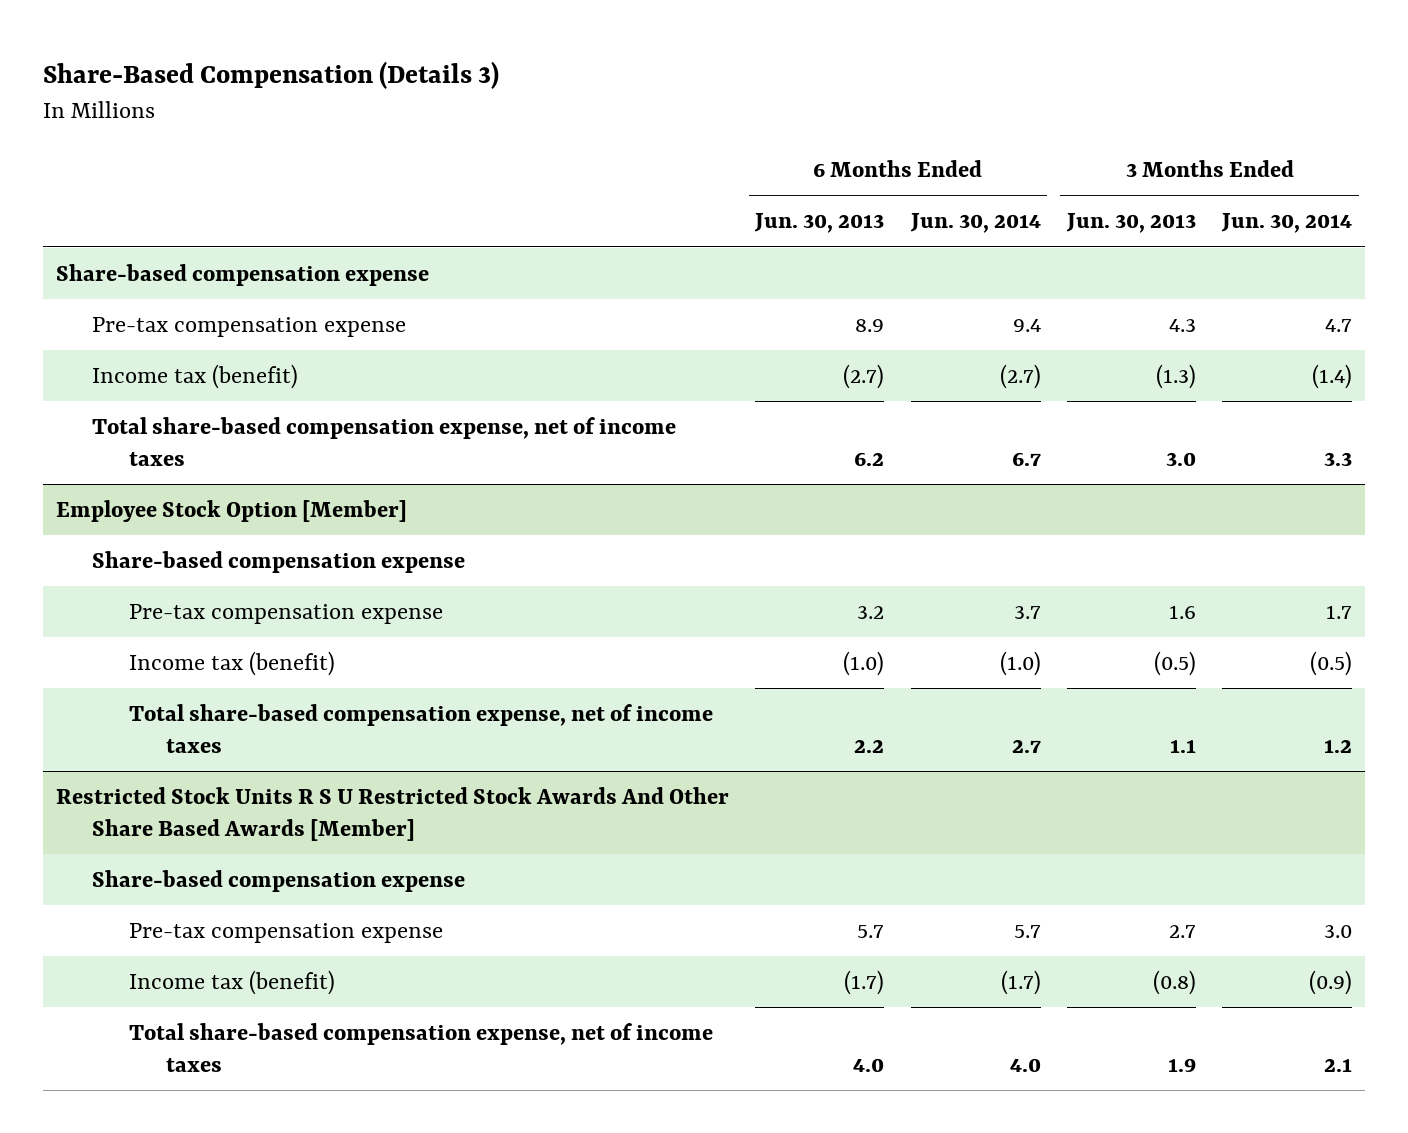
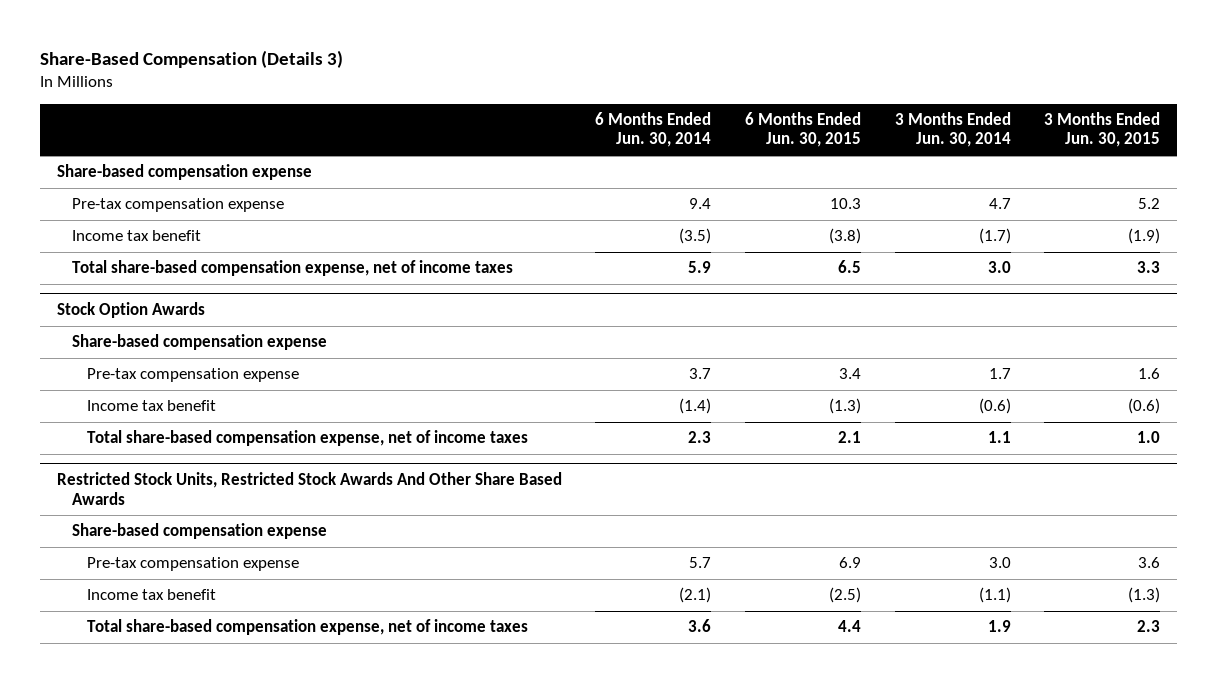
- | 6 Months Ended Jun. 30, 2013 | 6 Months Ended Jun. 30, 2014 | 3 Months Ended Jun. 30, 2013 | 3 Months Ended Jun. 30, 2014
+ | 6 Months Ended Jun. 30, 2014 | 6 Months Ended Jun. 30, 2015 | 3 Months Ended Jun. 30, 2014 | 3 Months Ended Jun. 30, 2015
- Income tax (benefit) | (2.7) | (2.7) | (1.3) | (1.4)
- Total share-based compensation expense, net of income taxes | 6.2 | 6.7 | 3.0 | 3.3
- Employee Stock Option [Member]
+ Income tax benefit | (3.5) | (3.8) | (1.7) | (1.9)
+ Total share-based compensation expense, net of income taxes | 5.9 | 6.5 | 3.0 | 3.3
+ Stock Option Awards
- Income tax (benefit) | (1.0) | (1.0) | (0.5) | (0.5)
- Total share-based compensation expense, net of income taxes | 2.2 | 2.7 | 1.1 | 1.2
- Restricted Stock Units R S U Restricted Stock Awards And Other Share Based Awards [Member]
+ Income tax benefit | (1.4) | (1.3) | (0.6) | (0.6)
+ Total share-based compensation expense, net of income taxes | 2.3 | 2.1 | 1.1 | 1.0
+ Restricted Stock Units, Restricted Stock Awards And Other Share Based Awards
- Income tax (benefit) | (1.7) | (1.7) | (0.8) | (0.9)
- Total share-based compensation expense, net of income taxes | 4.0 | 4.0 | 1.9 | 2.1
+ Income tax benefit | (2.1) | (2.5) | (1.1) | (1.3)
+ Total share-based compensation expense, net of income taxes | 3.6 | 4.4 | 1.9 | 2.3

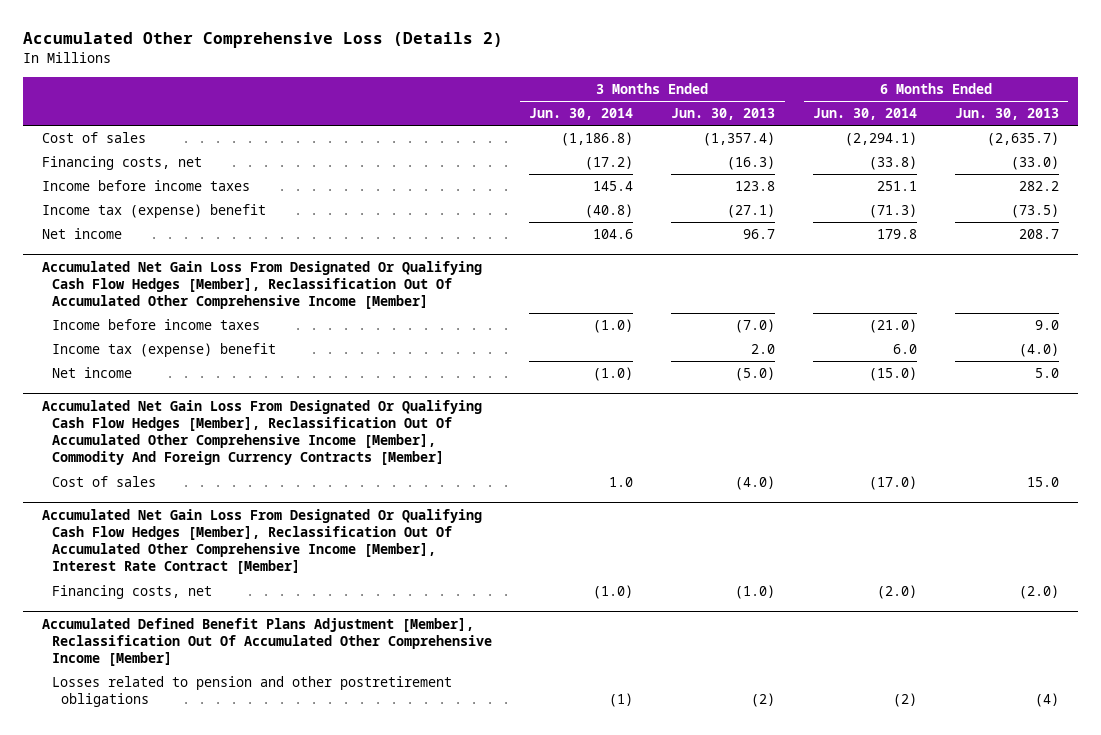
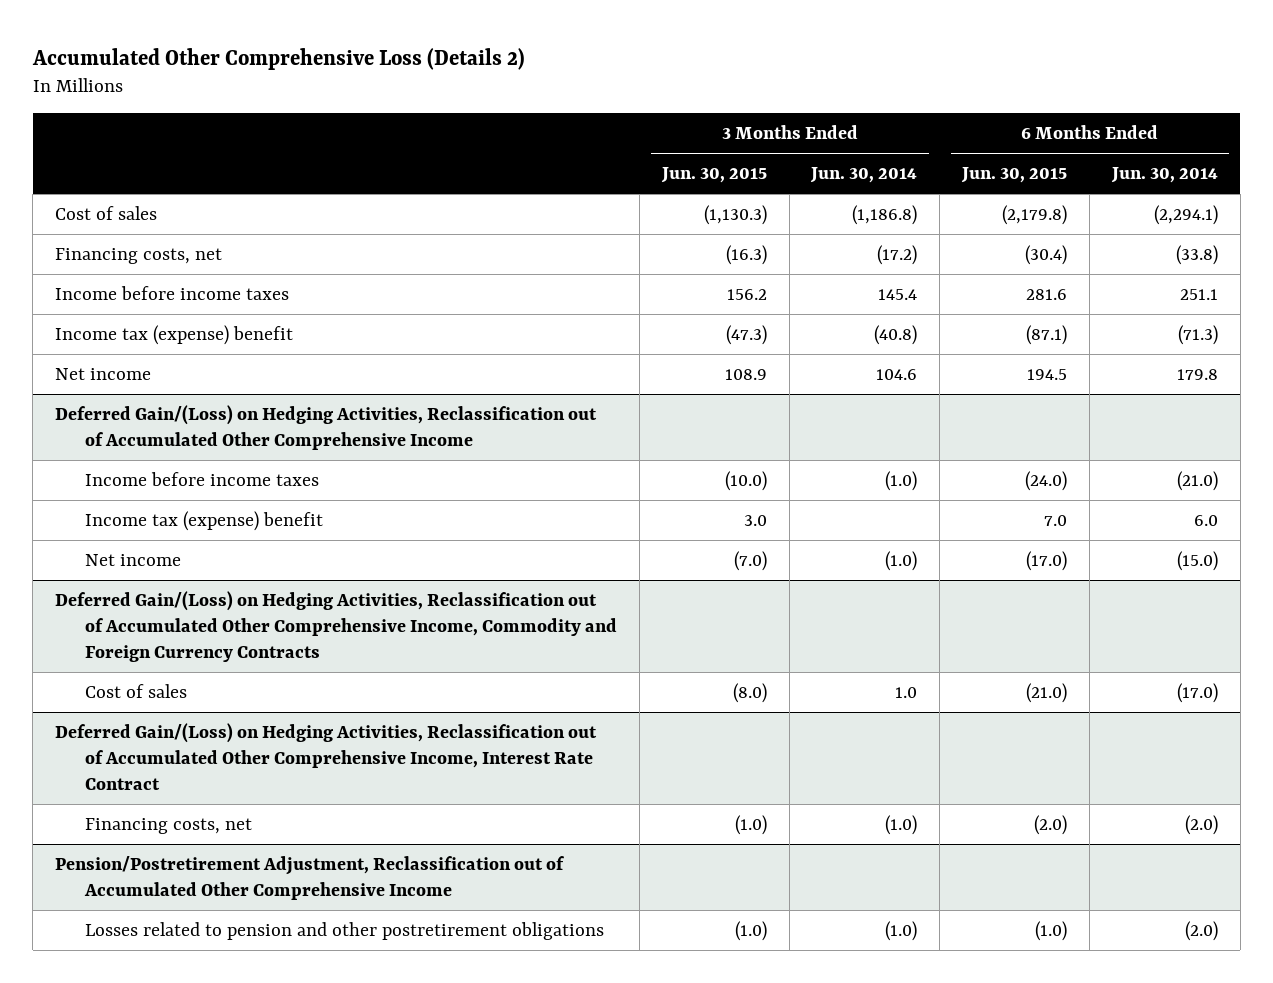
- | 3 Months Ended Jun. 30, 2014 | 3 Months Ended Jun. 30, 2013 | 6 Months Ended Jun. 30, 2014 | 6 Months Ended Jun. 30, 2013
+ | 3 Months Ended Jun. 30, 2015 | 3 Months Ended Jun. 30, 2014 | 6 Months Ended Jun. 30, 2015 | 6 Months Ended Jun. 30, 2014
- Accumulated Net Gain Loss From Designated Or Qualifying Cash Flow Hedges [Member], Reclassification Out Of Accumulated Other Comprehensive Income [Member]
+ Deferred Gain/(Loss) on Hedging Activities, Reclassification out of Accumulated Other Comprehensive Income
- Accumulated Net Gain Loss From Designated Or Qualifying Cash Flow Hedges [Member], Reclassification Out Of Accumulated Other Comprehensive Income [Member], Commodity And Foreign Currency Contracts [Member]
+ Deferred Gain/(Loss) on Hedging Activities, Reclassification out of Accumulated Other Comprehensive Income, Commodity and Foreign Currency Contracts
- Accumulated Net Gain Loss From Designated Or Qualifying Cash Flow Hedges [Member], Reclassification Out Of Accumulated Other Comprehensive Income [Member], Interest Rate Contract [Member]
+ Deferred Gain/(Loss) on Hedging Activities, Reclassification out of Accumulated Other Comprehensive Income, Interest Rate Contract
- Accumulated Defined Benefit Plans Adjustment [Member], Reclassification Out Of Accumulated Other Comprehensive Income [Member]
- Losses related to pension and other postretirement obligations | (1) | (2) | (2) | (4)
+ Pension/Postretirement Adjustment, Reclassification out of Accumulated Other Comprehensive Income
+ Losses related to pension and other postretirement obligations | (1.0) | (1.0) | (1.0) | (2.0)

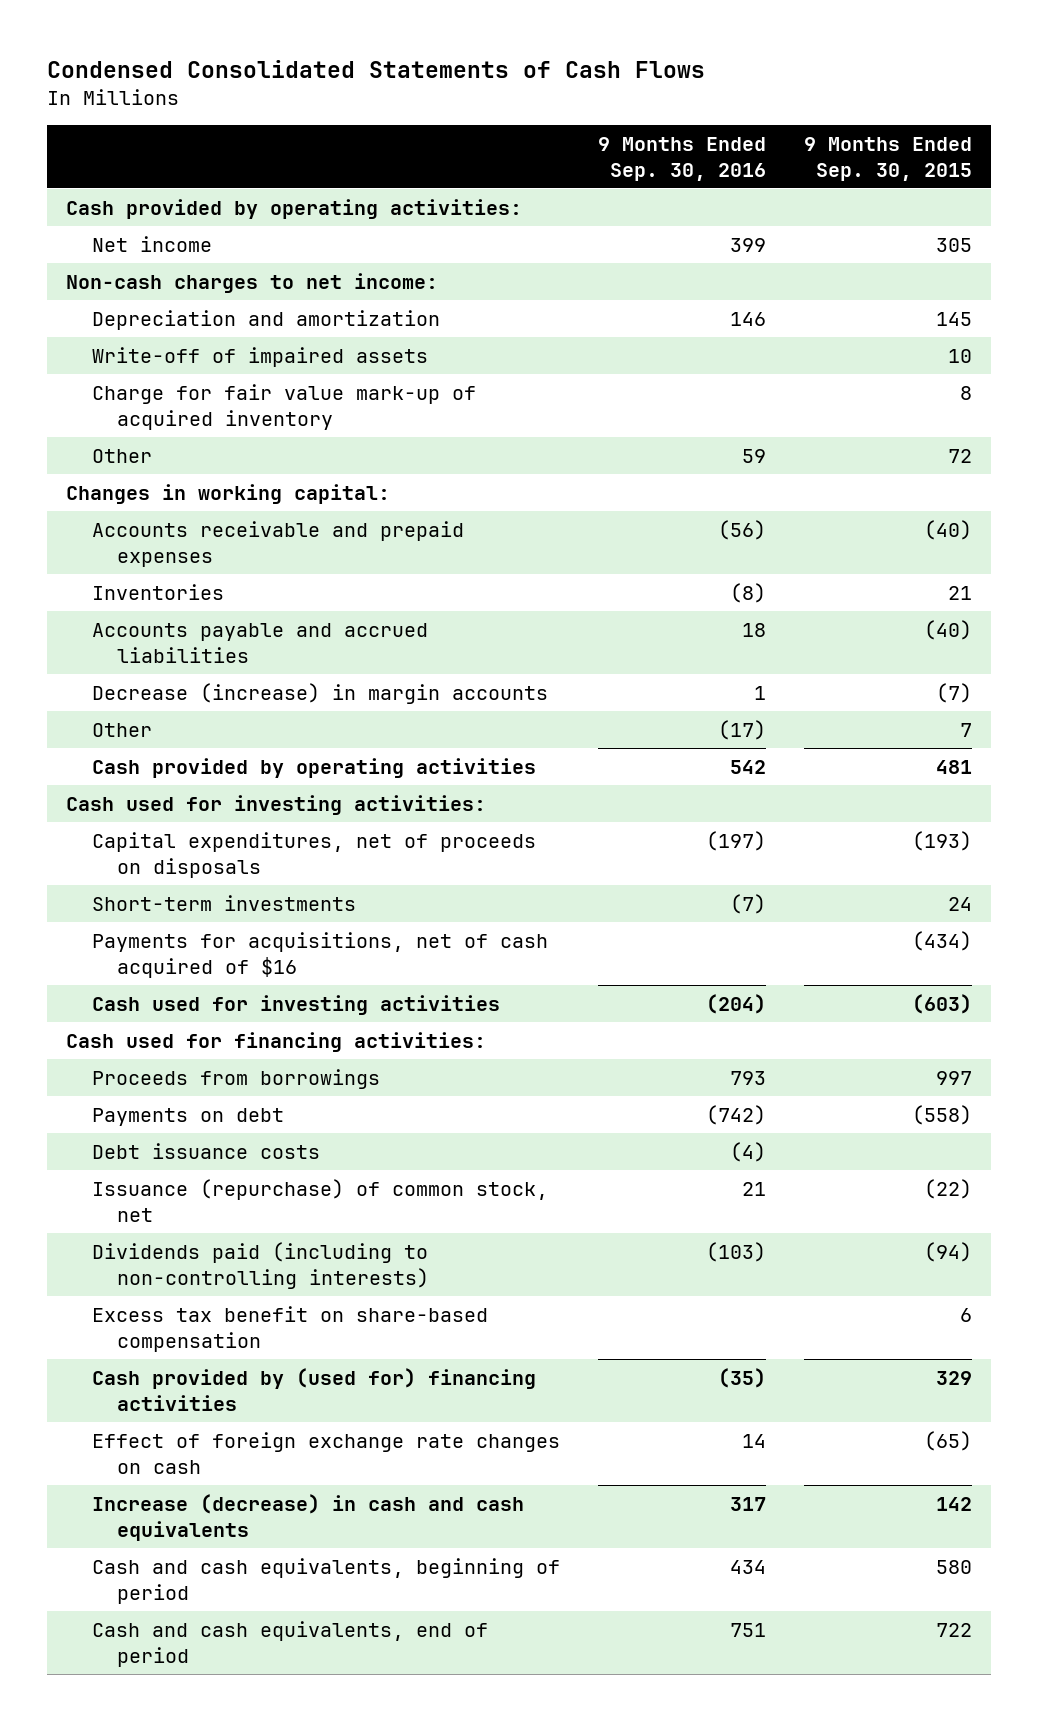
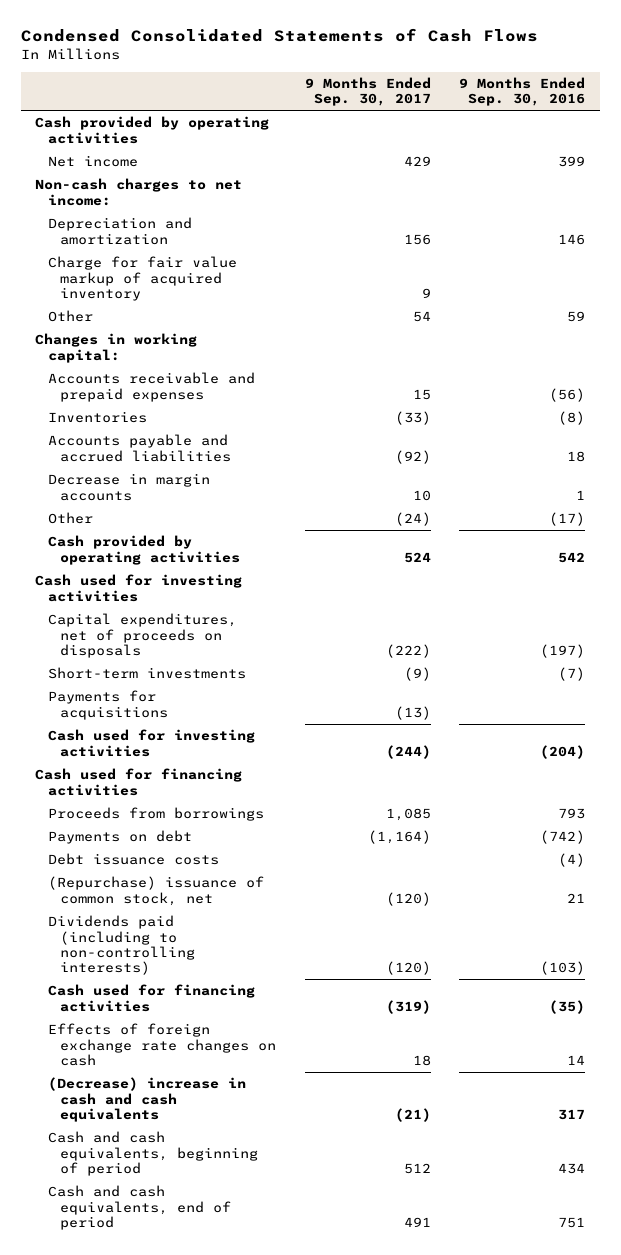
- | 9 Months Ended Sep. 30, 2016 | 9 Months Ended Sep. 30, 2015
+ | 9 Months Ended Sep. 30, 2017 | 9 Months Ended Sep. 30, 2016
- Cash provided by operating activities:
+ Cash provided by operating activities
- Write-off of impaired assets | | 10
- Charge for fair value mark-up of acquired inventory | | 8
+ Charge for fair value markup of acquired inventory | 9 |
- Decrease (increase) in margin accounts | 1 | (7)
+ Decrease in margin accounts | 10 | 1
- Cash used for investing activities:
+ Cash used for investing activities
- Payments for acquisitions, net of cash acquired of $16 | | (434)
+ Payments for acquisitions | (13) |
- Cash used for financing activities:
+ Cash used for financing activities
- Issuance (repurchase) of common stock, net | 21 | (22)
+ (Repurchase) issuance of common stock, net | (120) | 21
- Excess tax benefit on share-based compensation | | 6
- Cash provided by (used for) financing activities | (35) | 329
- Effect of foreign exchange rate changes on cash | 14 | (65)
- Increase (decrease) in cash and cash equivalents | 317 | 142
+ Cash used for financing activities | (319) | (35)
+ Effects of foreign exchange rate changes on cash | 18 | 14
+ (Decrease) increase in cash and cash equivalents | (21) | 317

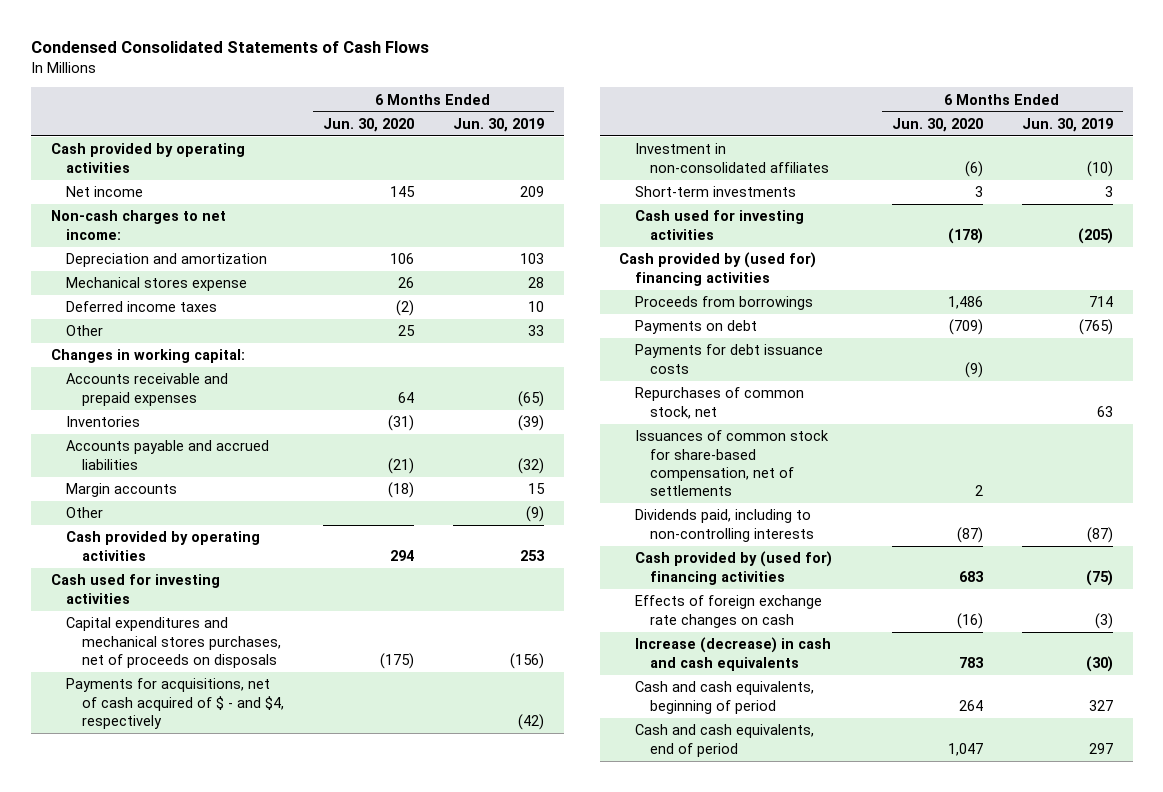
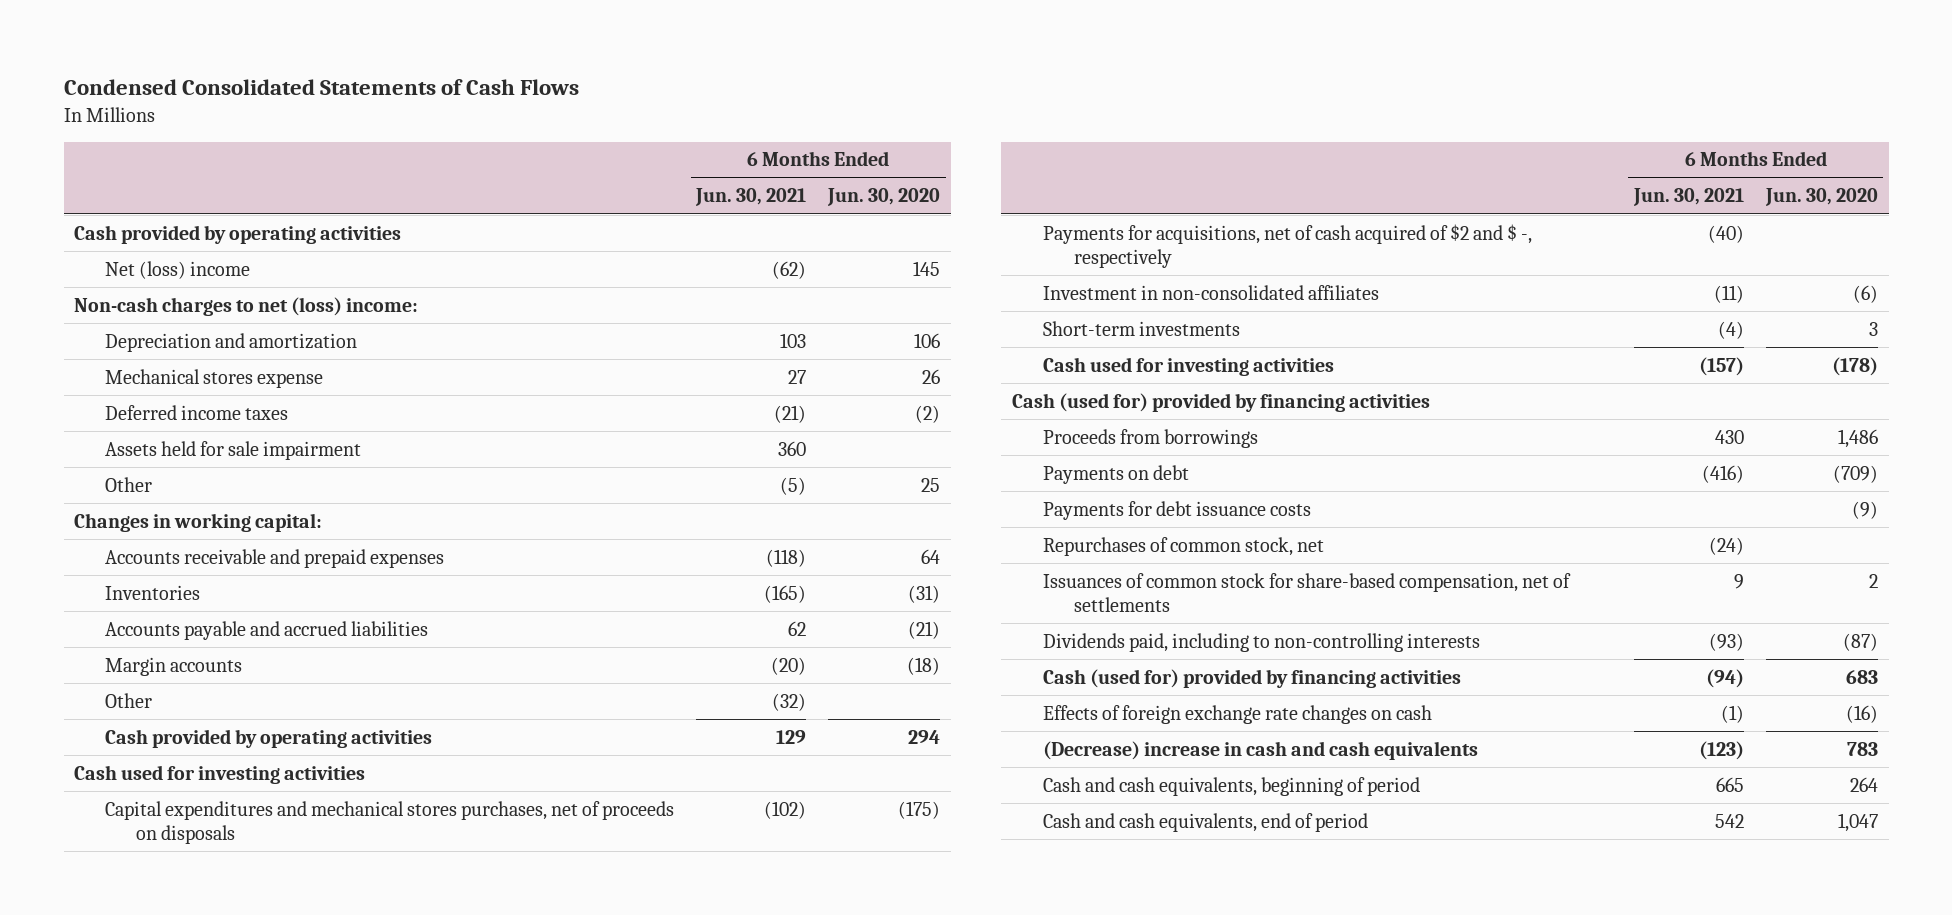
- | 6 Months Ended Jun. 30, 2020 | 6 Months Ended Jun. 30, 2019
+ | 6 Months Ended Jun. 30, 2021 | 6 Months Ended Jun. 30, 2020
- Net income | 145 | 209
- Non-cash charges to net income:
+ Net (loss) income | (62) | 145
+ Non-cash charges to net (loss) income:
+ Assets held for sale impairment | 360 |
- Payments for acquisitions, net of cash acquired of $ - and $4, respectively | | (42)
+ Payments for acquisitions, net of cash acquired of $2 and $ -, respectively | (40) |
- Cash provided by (used for) financing activities
+ Cash (used for) provided by financing activities
- Cash provided by (used for) financing activities | 683 | (75)
+ Cash (used for) provided by financing activities | (94) | 683
- Increase (decrease) in cash and cash equivalents | 783 | (30)
+ (Decrease) increase in cash and cash equivalents | (123) | 783

